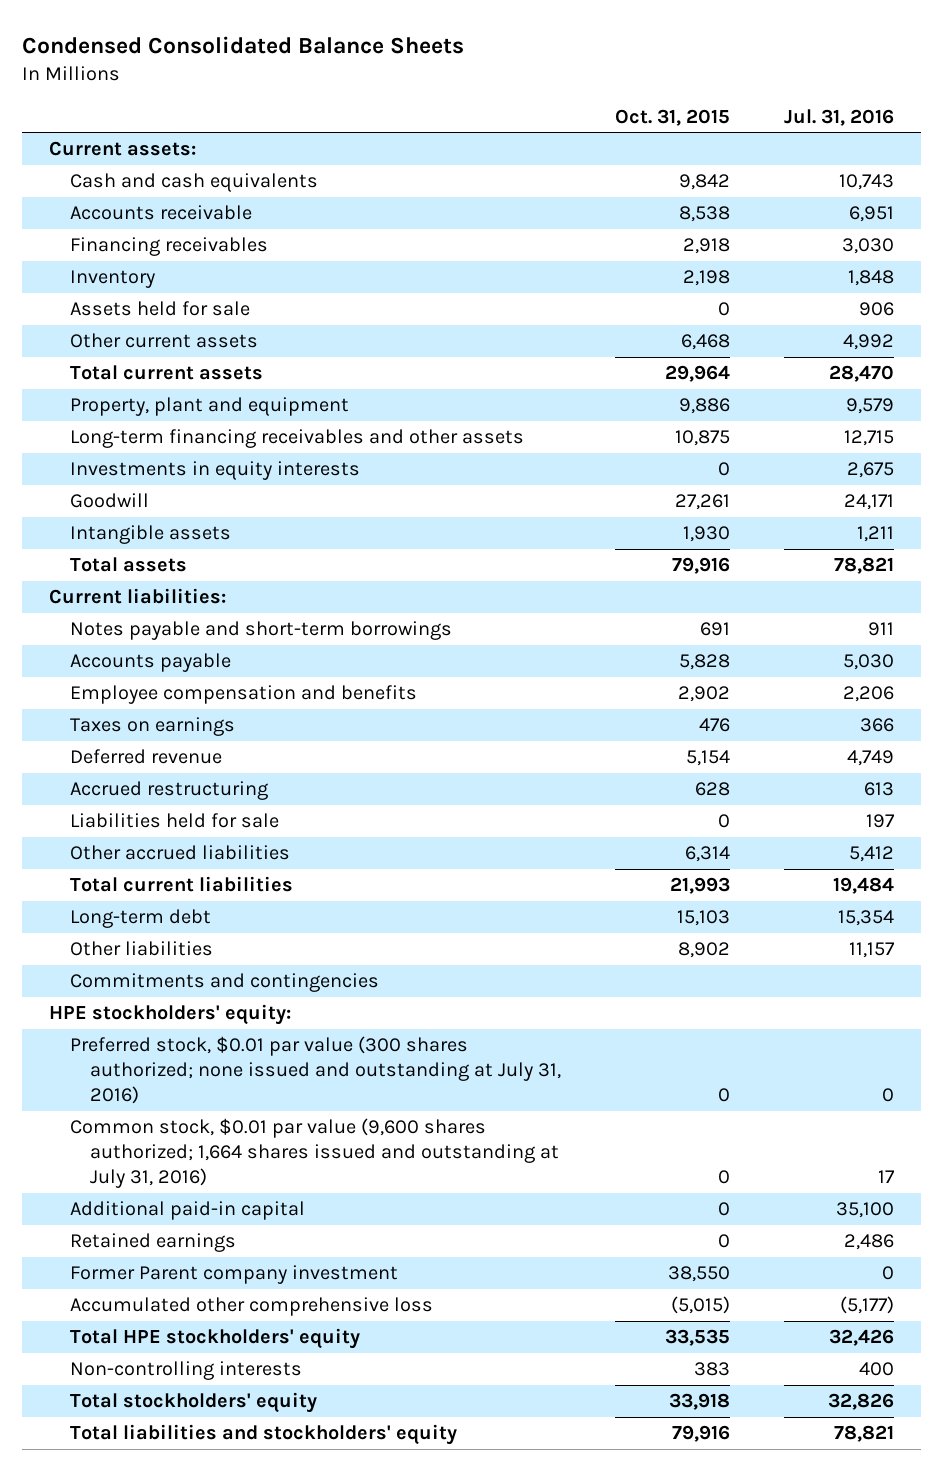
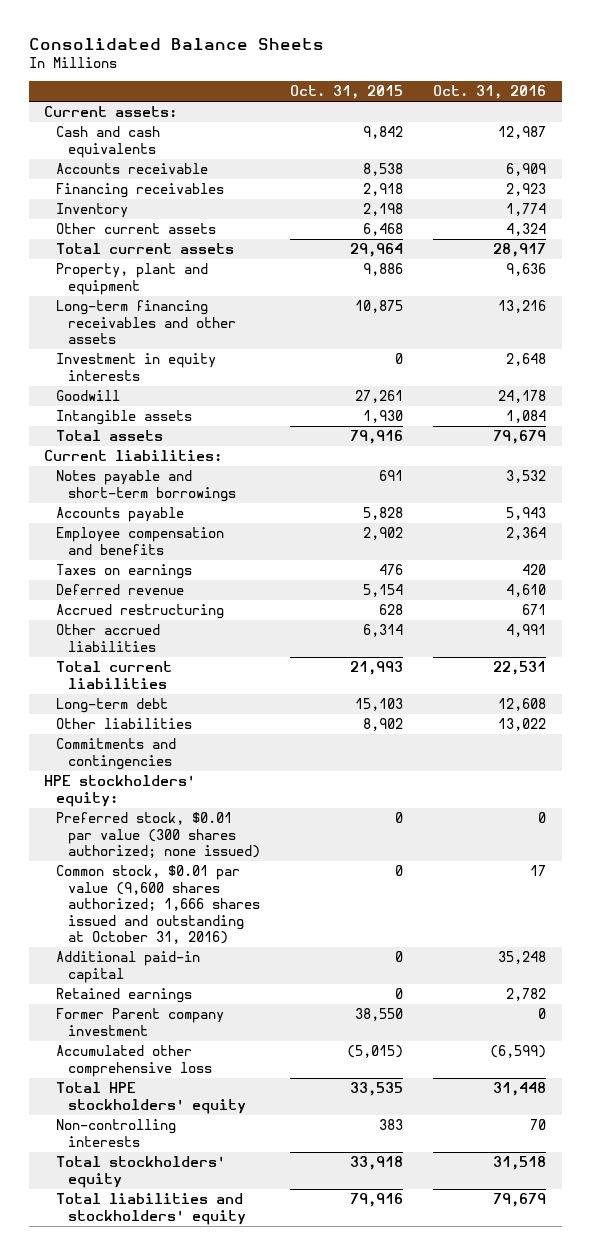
- Condensed Consolidated Balance Sheets
+ Consolidated Balance Sheets
- | Oct. 31, 2015 | Jul. 31, 2016
+ | Oct. 31, 2015 | Oct. 31, 2016
- Assets held for sale | 0 | 906
- Investments in equity interests | 0 | 2,675
+ Investment in equity interests | 0 | 2,648
- Liabilities held for sale | 0 | 197
- Preferred stock, $0.01 par value (300 shares authorized; none issued and outstanding at July 31, 2016) | 0 | 0
- Common stock, $0.01 par value (9,600 shares authorized; 1,664 shares issued and outstanding at July 31, 2016) | 0 | 17
+ Preferred stock, $0.01 par value (300 shares authorized; none issued) | 0 | 0
+ Common stock, $0.01 par value (9,600 shares authorized; 1,666 shares issued and outstanding at October 31, 2016) | 0 | 17

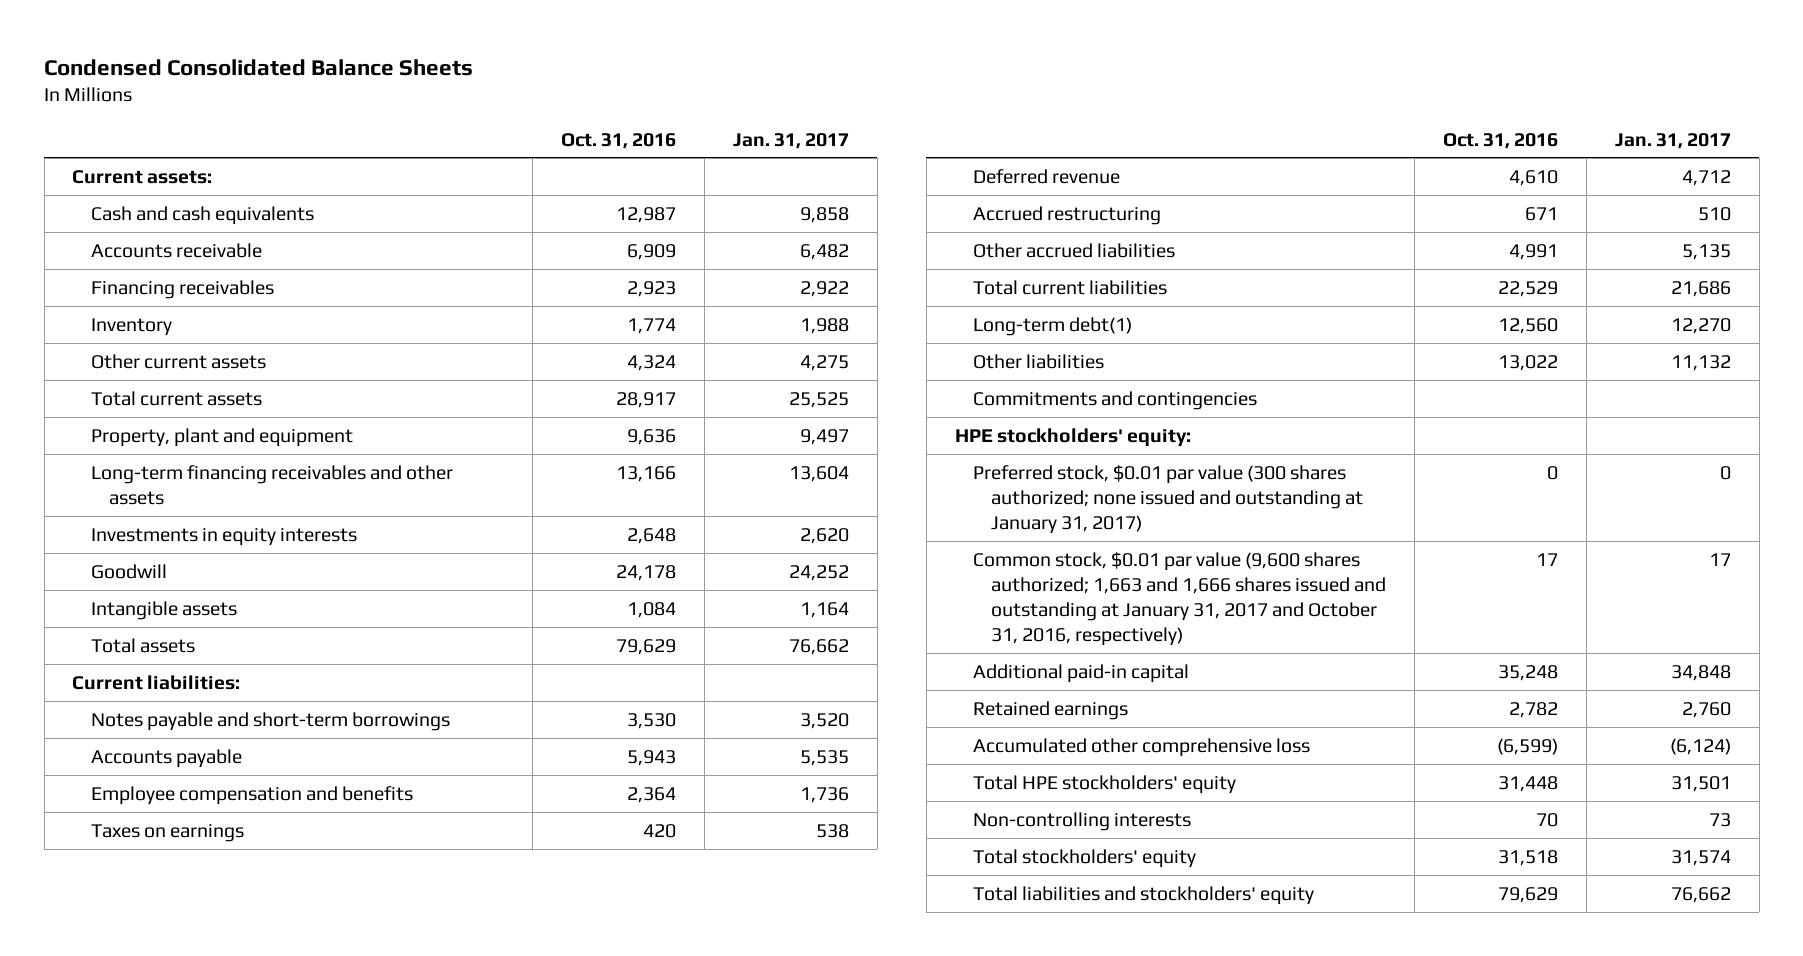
- Consolidated Balance Sheets
+ Condensed Consolidated Balance Sheets
- | Oct. 31, 2015 | Oct. 31, 2016
+ | Oct. 31, 2016 | Jan. 31, 2017
- Long-term financing receivables and other assets | 10,875 | 13,216
- Investment in equity interests | 0 | 2,648
+ Long-term financing receivables and other assets | 13,166 | 13,604
+ Investments in equity interests | 2,648 | 2,620
- Total assets | 79,916 | 79,679
+ Total assets | 79,629 | 76,662
- Notes payable and short-term borrowings | 691 | 3,532
+ Notes payable and short-term borrowings | 3,530 | 3,520
- Total current liabilities | 21,993 | 22,531
- Long-term debt | 15,103 | 12,608
+ Total current liabilities | 22,529 | 21,686
+ Long-term debt(1) | 12,560 | 12,270
- Preferred stock, $0.01 par value (300 shares authorized; none issued) | 0 | 0
- Common stock, $0.01 par value (9,600 shares authorized; 1,666 shares issued and outstanding at October 31, 2016) | 0 | 17
+ Preferred stock, $0.01 par value (300 shares authorized; none issued and outstanding at January 31, 2017) | 0 | 0
+ Common stock, $0.01 par value (9,600 shares authorized; 1,663 and 1,666 shares issued and outstanding at January 31, 2017 and October 31, 2016, respectively) | 17 | 17
- Former Parent company investment | 38,550 | 0
- Total liabilities and stockholders' equity | 79,916 | 79,679
+ Total liabilities and stockholders' equity | 79,629 | 76,662

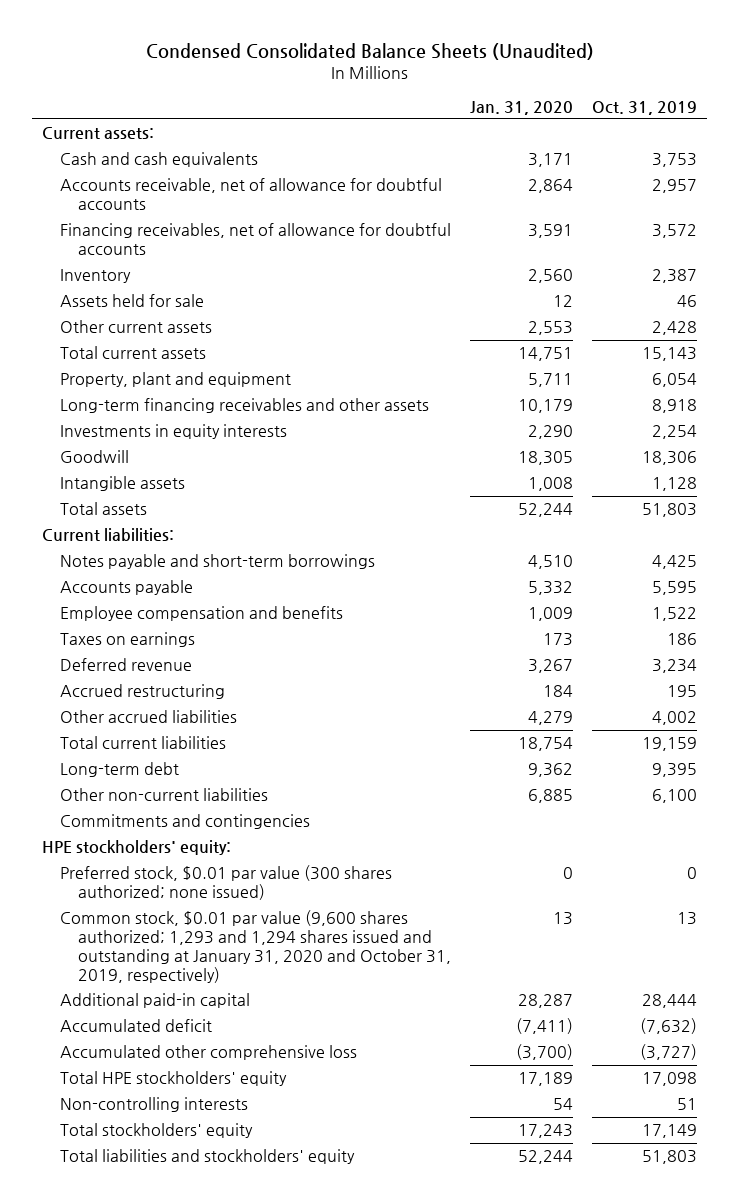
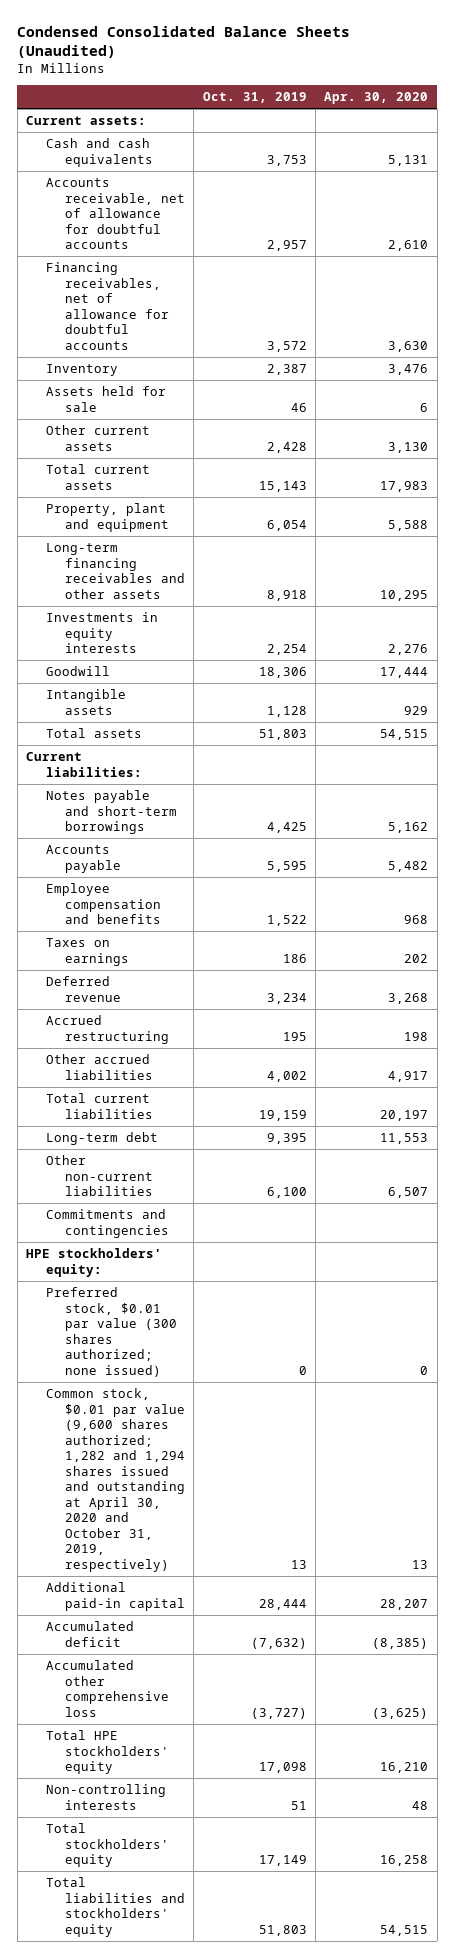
- | Jan. 31, 2020 | Oct. 31, 2019
+ | Oct. 31, 2019 | Apr. 30, 2020
- Common stock, $0.01 par value (9,600 shares authorized; 1,293 and 1,294 shares issued and outstanding at January 31, 2020 and October 31, 2019, respectively) | 13 | 13
+ Common stock, $0.01 par value (9,600 shares authorized; 1,282 and 1,294 shares issued and outstanding at April 30, 2020 and October 31, 2019, respectively) | 13 | 13

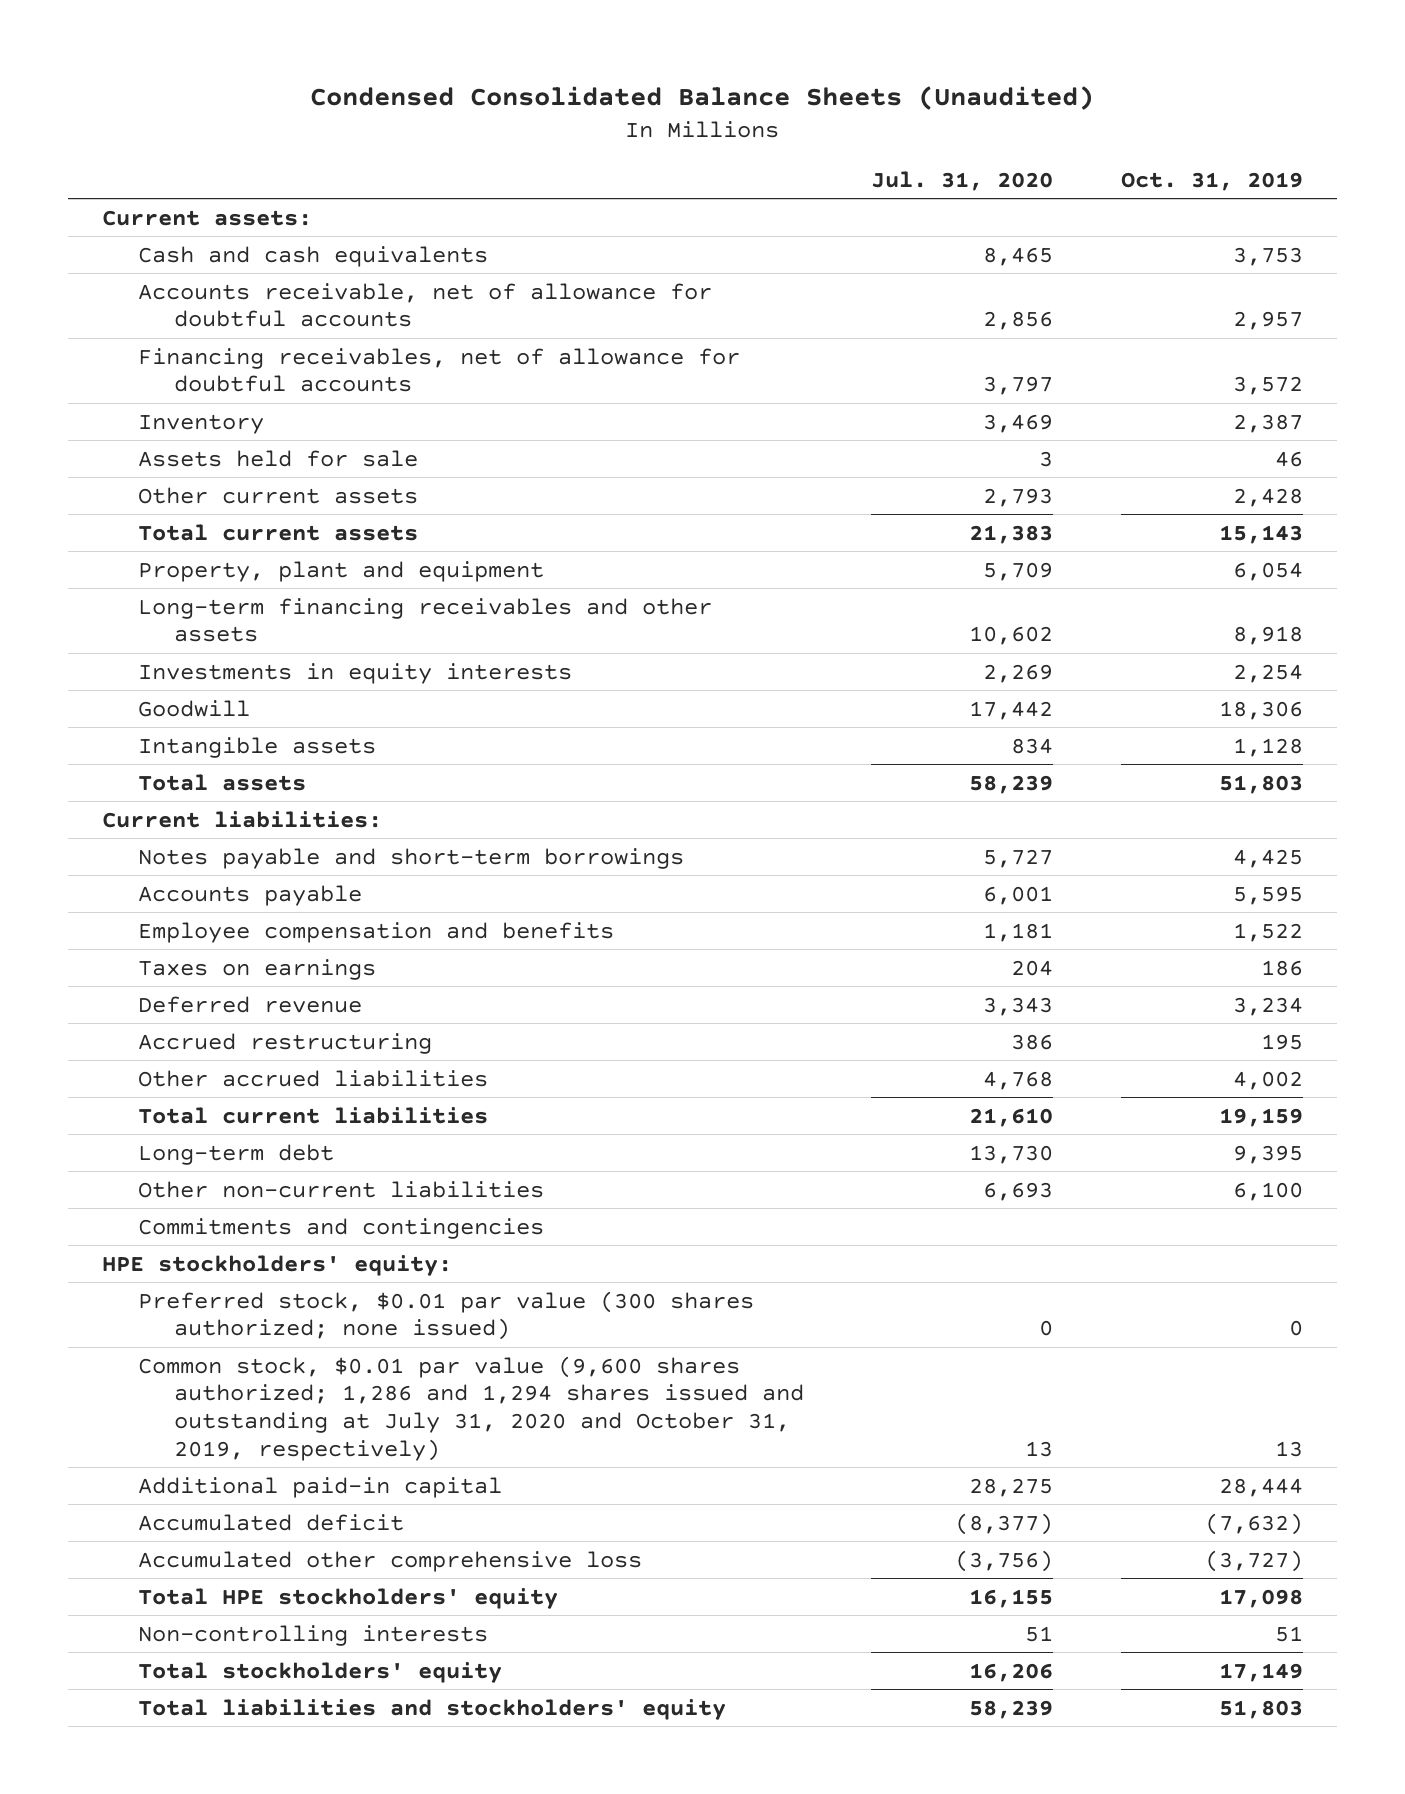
- | Oct. 31, 2019 | Apr. 30, 2020
+ | Jul. 31, 2020 | Oct. 31, 2019
- Common stock, $0.01 par value (9,600 shares authorized; 1,282 and 1,294 shares issued and outstanding at April 30, 2020 and October 31, 2019, respectively) | 13 | 13
+ Common stock, $0.01 par value (9,600 shares authorized; 1,286 and 1,294 shares issued and outstanding at July 31, 2020 and October 31, 2019, respectively) | 13 | 13

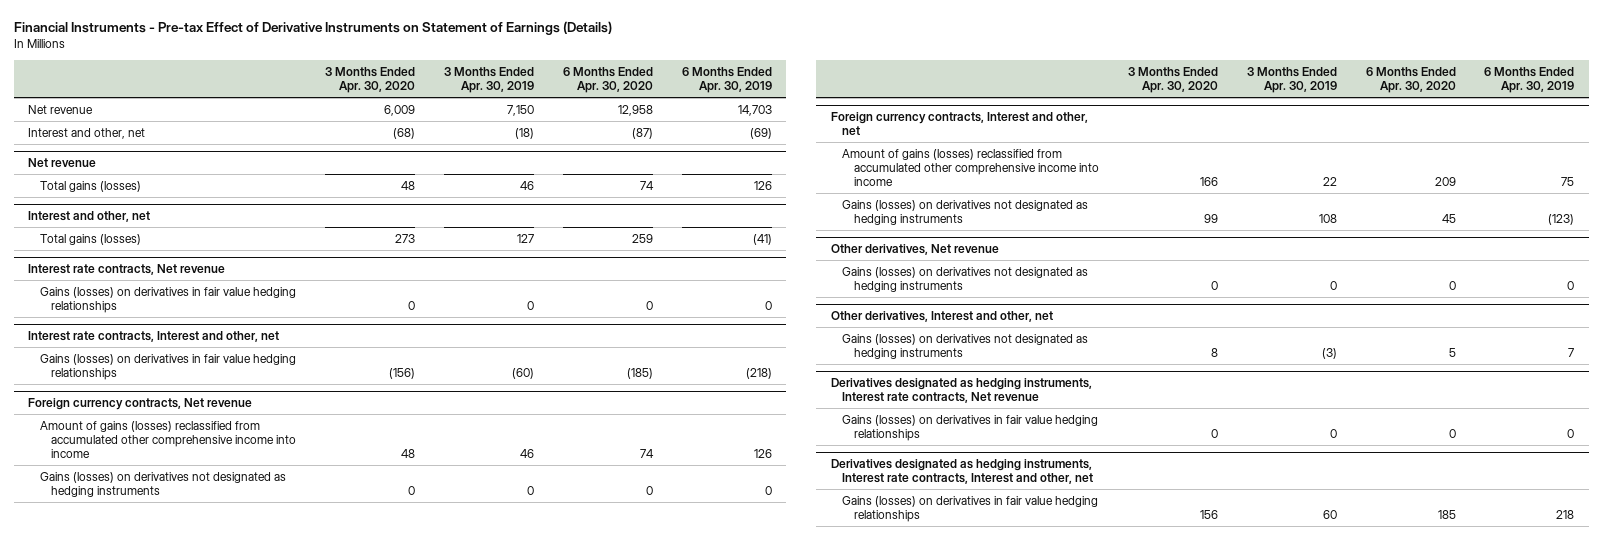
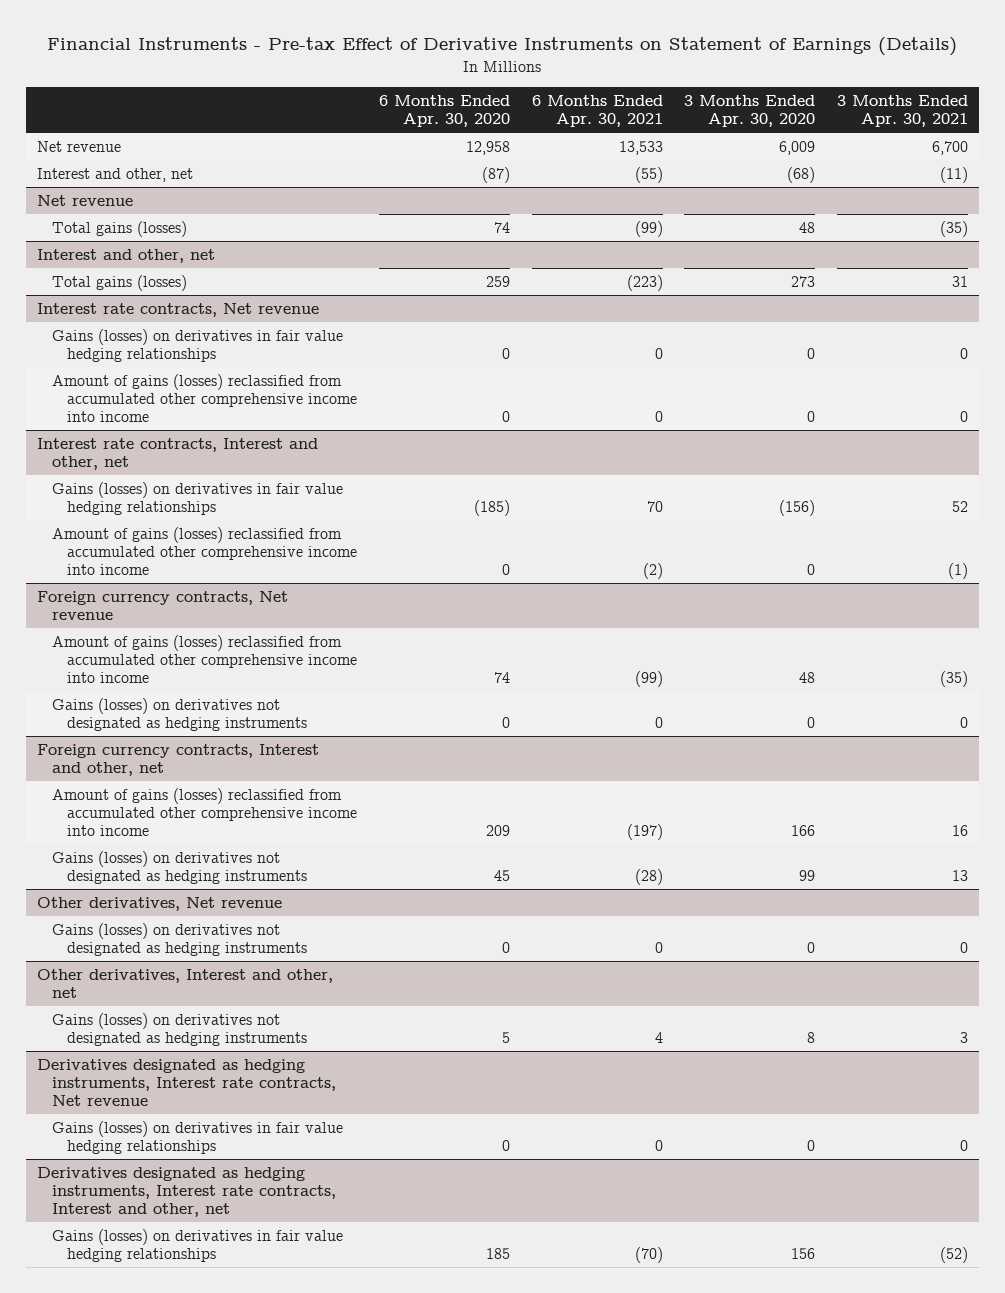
- | 3 Months Ended Apr. 30, 2020 | 3 Months Ended Apr. 30, 2019 | 6 Months Ended Apr. 30, 2020 | 6 Months Ended Apr. 30, 2019
+ | 6 Months Ended Apr. 30, 2020 | 6 Months Ended Apr. 30, 2021 | 3 Months Ended Apr. 30, 2020 | 3 Months Ended Apr. 30, 2021
@ Interest rate contracts, Net revenue
+ Amount of gains (losses) reclassified from accumulated other comprehensive income into income | 0 | 0 | 0 | 0
@ Interest rate contracts, Interest and other, net
+ Amount of gains (losses) reclassified from accumulated other comprehensive income into income | 0 | (2) | 0 | (1)

